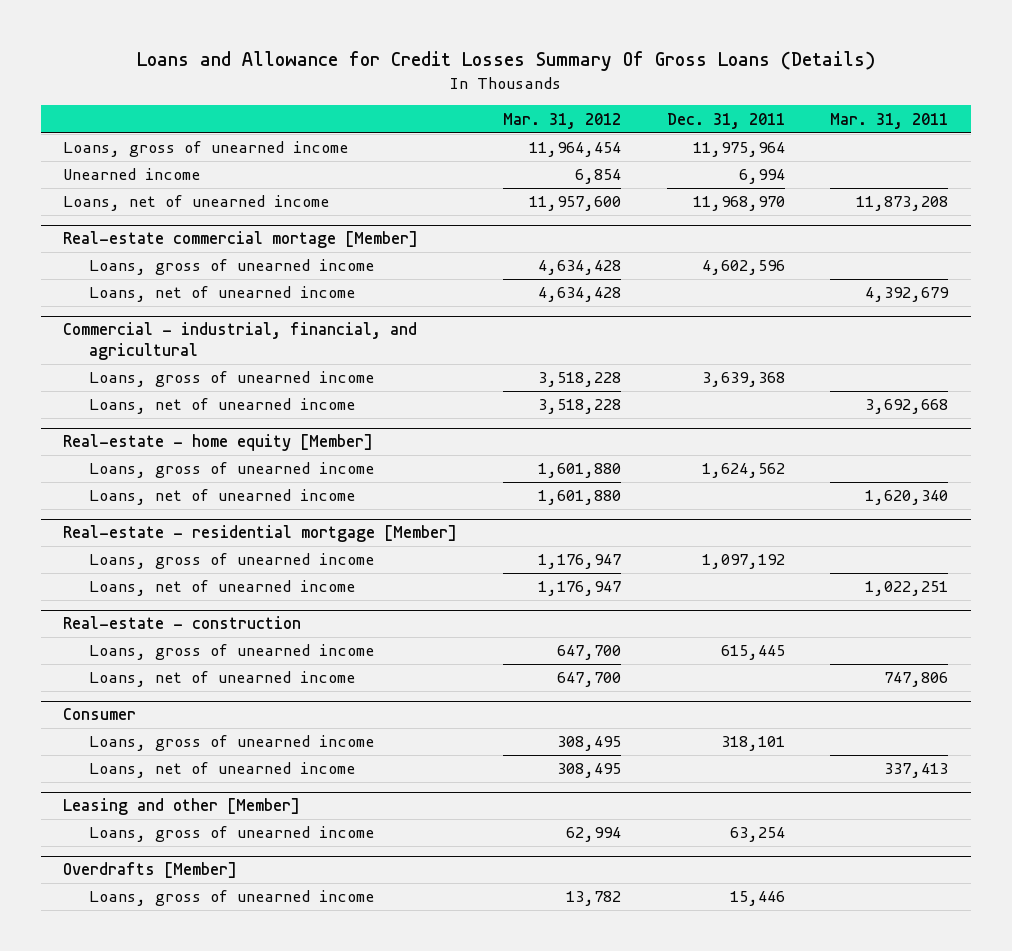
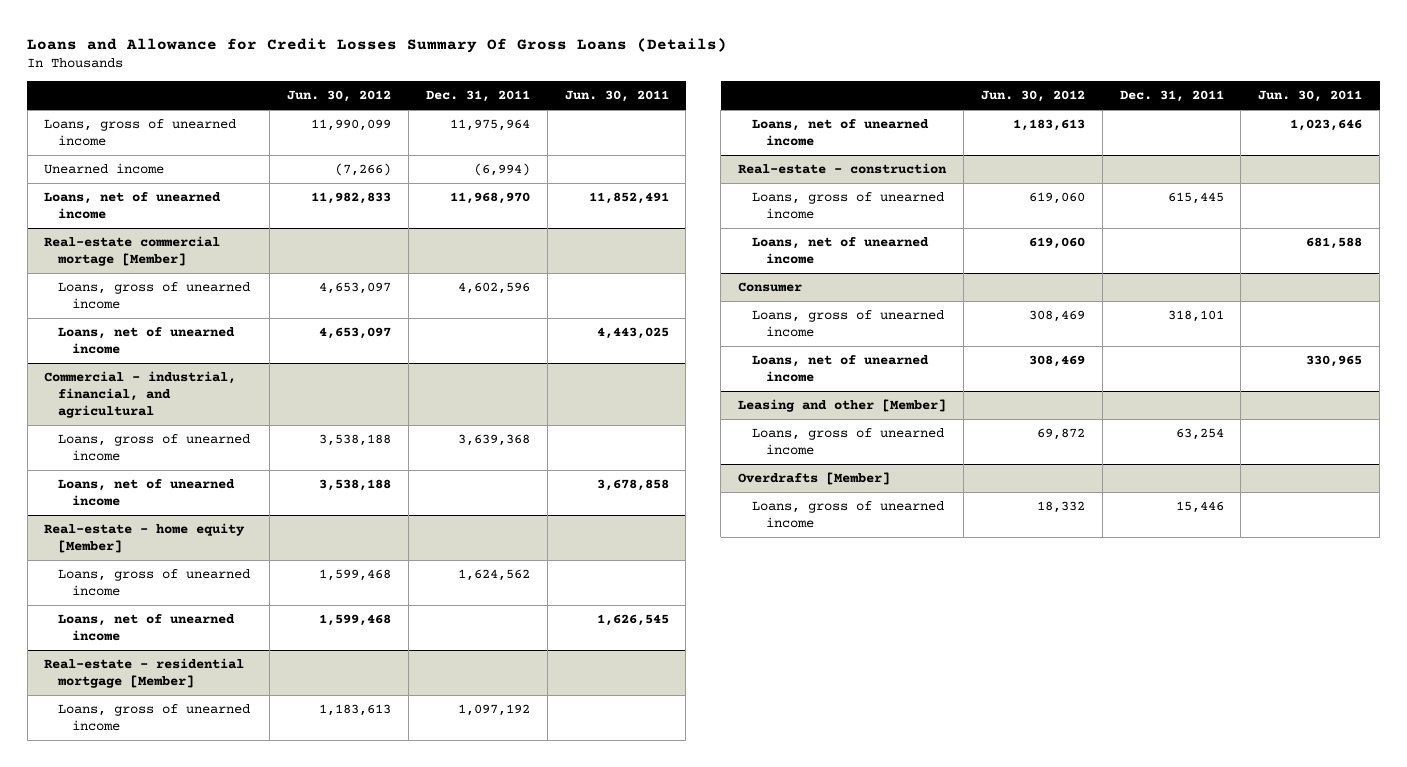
- | Mar. 31, 2012 | Dec. 31, 2011 | Mar. 31, 2011
+ | Jun. 30, 2012 | Dec. 31, 2011 | Jun. 30, 2011
- Unearned income | 6,854 | 6,994 |
+ Unearned income | (7,266) | (6,994) |

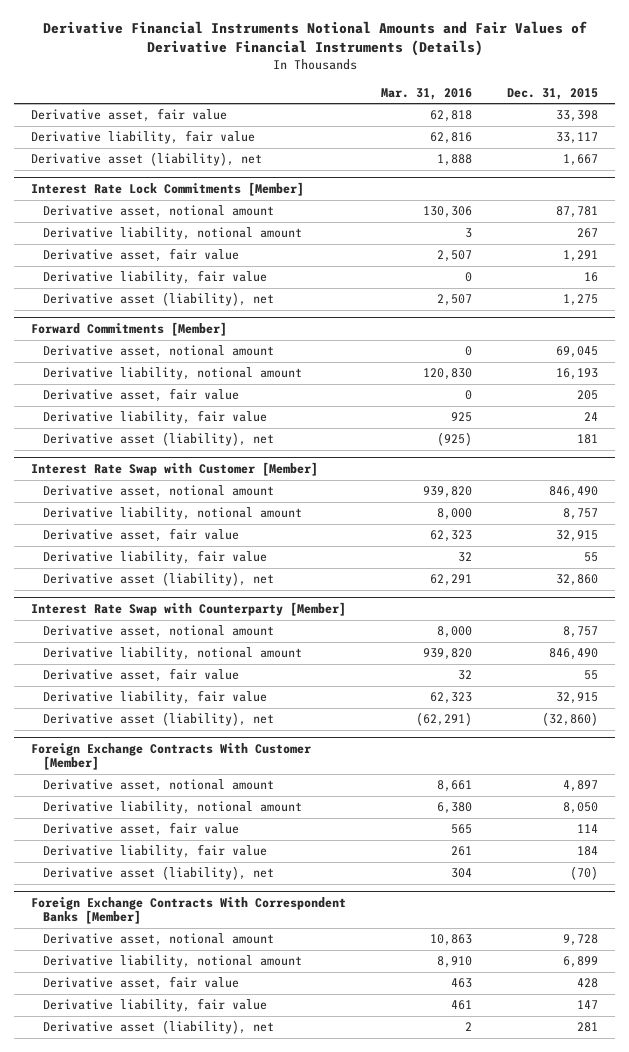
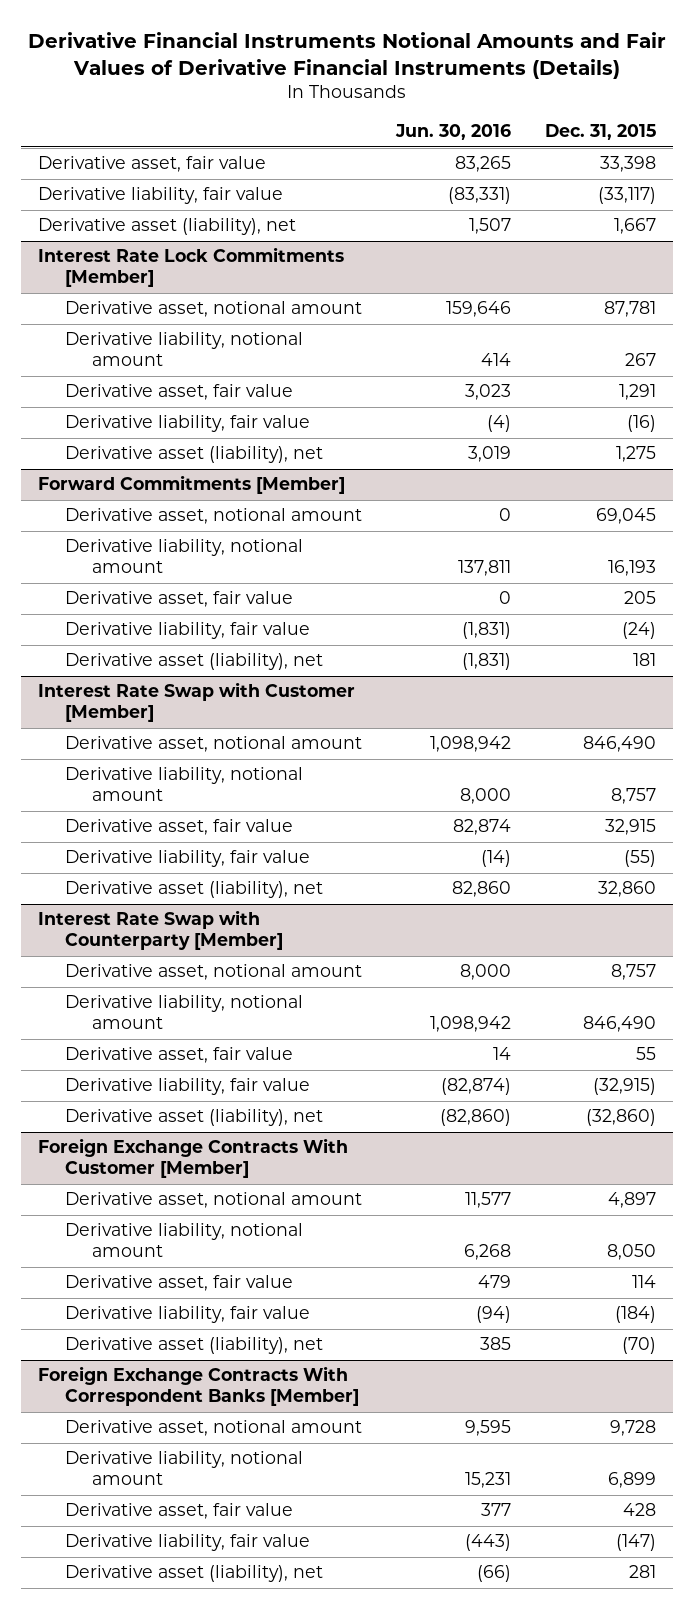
- | Mar. 31, 2016 | Dec. 31, 2015
+ | Jun. 30, 2016 | Dec. 31, 2015
- Derivative liability, fair value | 62,816 | 33,117
+ Derivative liability, fair value | (83,331) | (33,117)
@ Interest Rate Lock Commitments [Member]
- Derivative liability, fair value | 0 | 16
+ Derivative liability, fair value | (4) | (16)
@ Forward Commitments [Member]
- Derivative liability, fair value | 925 | 24
+ Derivative liability, fair value | (1,831) | (24)
@ Interest Rate Swap with Customer [Member]
- Derivative liability, fair value | 32 | 55
+ Derivative liability, fair value | (14) | (55)
@ Interest Rate Swap with Counterparty [Member]
- Derivative liability, fair value | 62,323 | 32,915
+ Derivative liability, fair value | (82,874) | (32,915)
@ Foreign Exchange Contracts With Customer [Member]
- Derivative liability, fair value | 261 | 184
+ Derivative liability, fair value | (94) | (184)
@ Foreign Exchange Contracts With Correspondent Banks [Member]
- Derivative liability, fair value | 461 | 147
+ Derivative liability, fair value | (443) | (147)

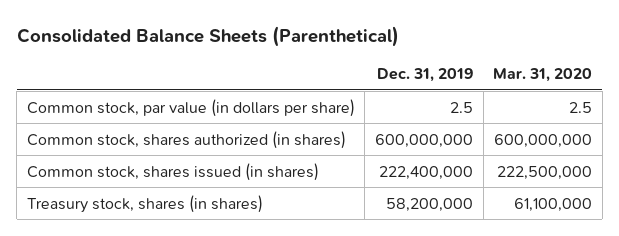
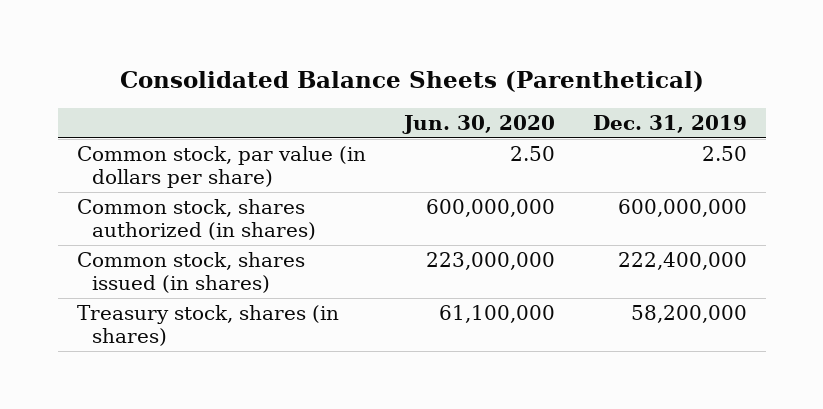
- | Dec. 31, 2019 | Mar. 31, 2020
+ | Jun. 30, 2020 | Dec. 31, 2019
- Common stock, par value (in dollars per share) | 2.5 | 2.5
+ Common stock, par value (in dollars per share) | 2.50 | 2.50

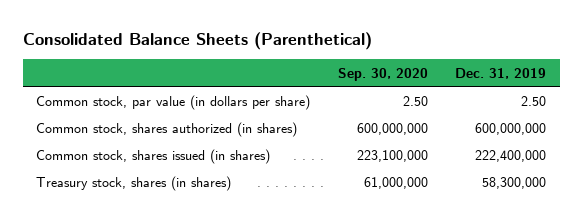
- | Jun. 30, 2020 | Dec. 31, 2019
+ | Sep. 30, 2020 | Dec. 31, 2019
- Treasury stock, shares (in shares) | 61,100,000 | 58,200,000
+ Treasury stock, shares (in shares) | 61,000,000 | 58,300,000

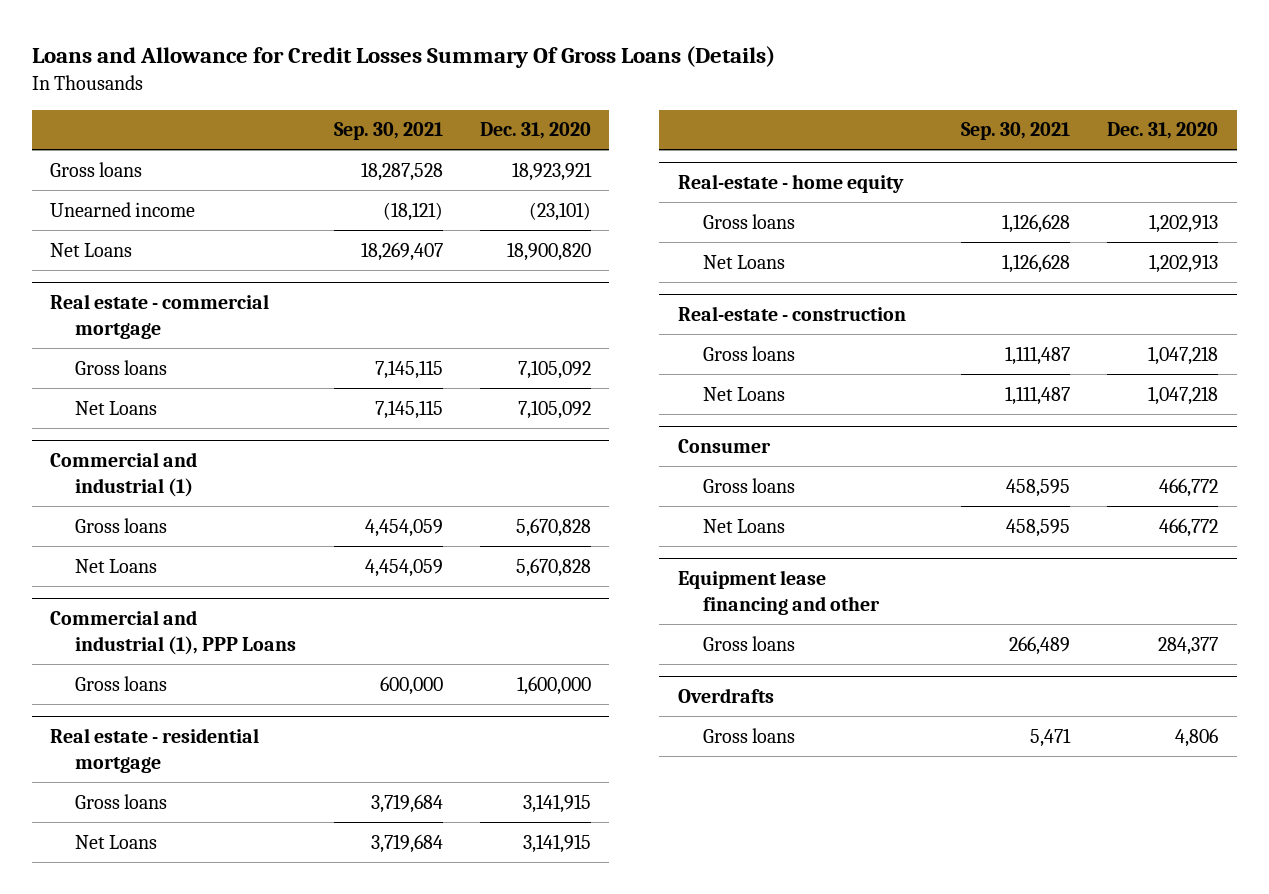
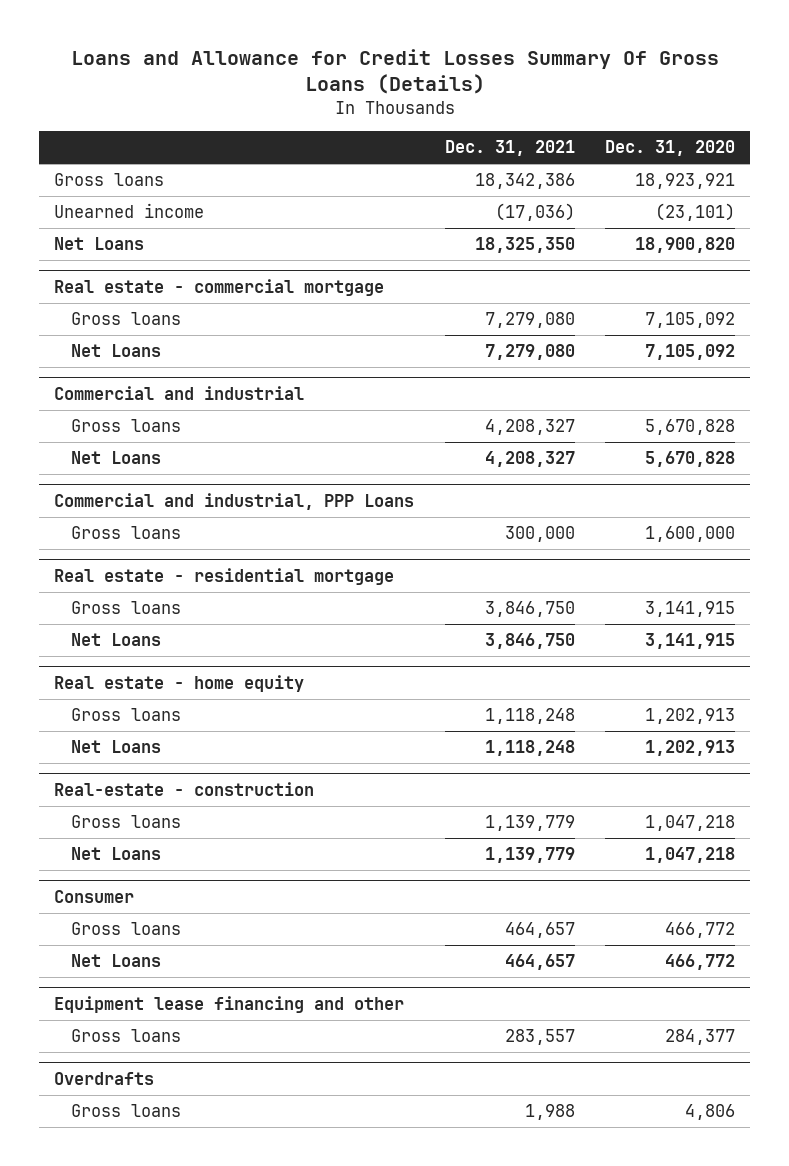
- | Sep. 30, 2021 | Dec. 31, 2020
+ | Dec. 31, 2021 | Dec. 31, 2020
- Commercial and industrial (1)
+ Commercial and industrial
- Commercial and industrial (1), PPP Loans
+ Commercial and industrial, PPP Loans
- Real-estate - home equity
+ Real estate - home equity

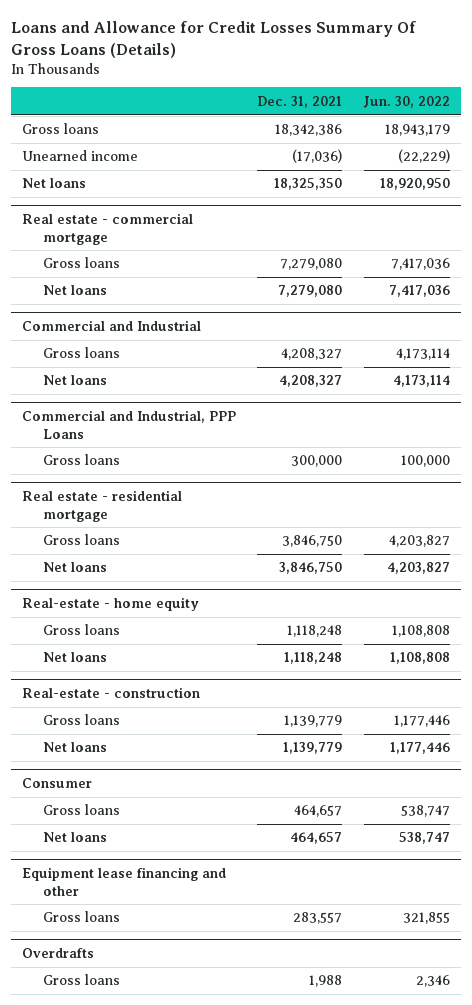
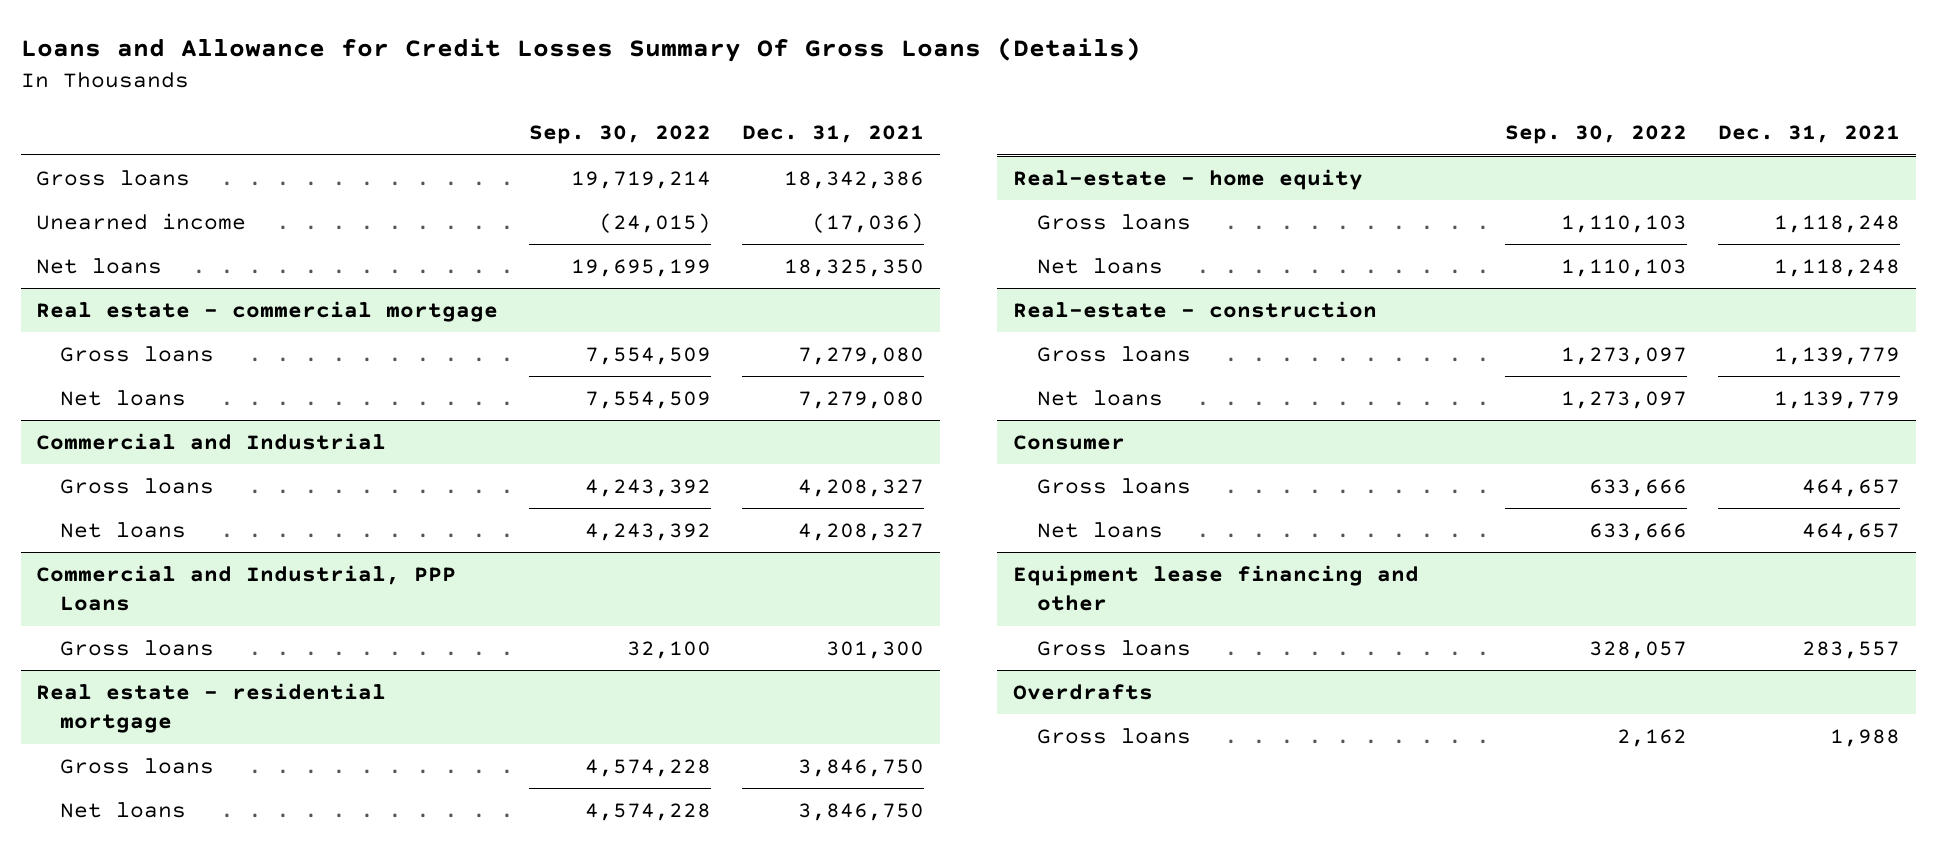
- | Dec. 31, 2021 | Jun. 30, 2022
+ | Sep. 30, 2022 | Dec. 31, 2021
@ Commercial and Industrial, PPP Loans
- Gross loans | 300,000 | 100,000
+ Gross loans | 32,100 | 301,300

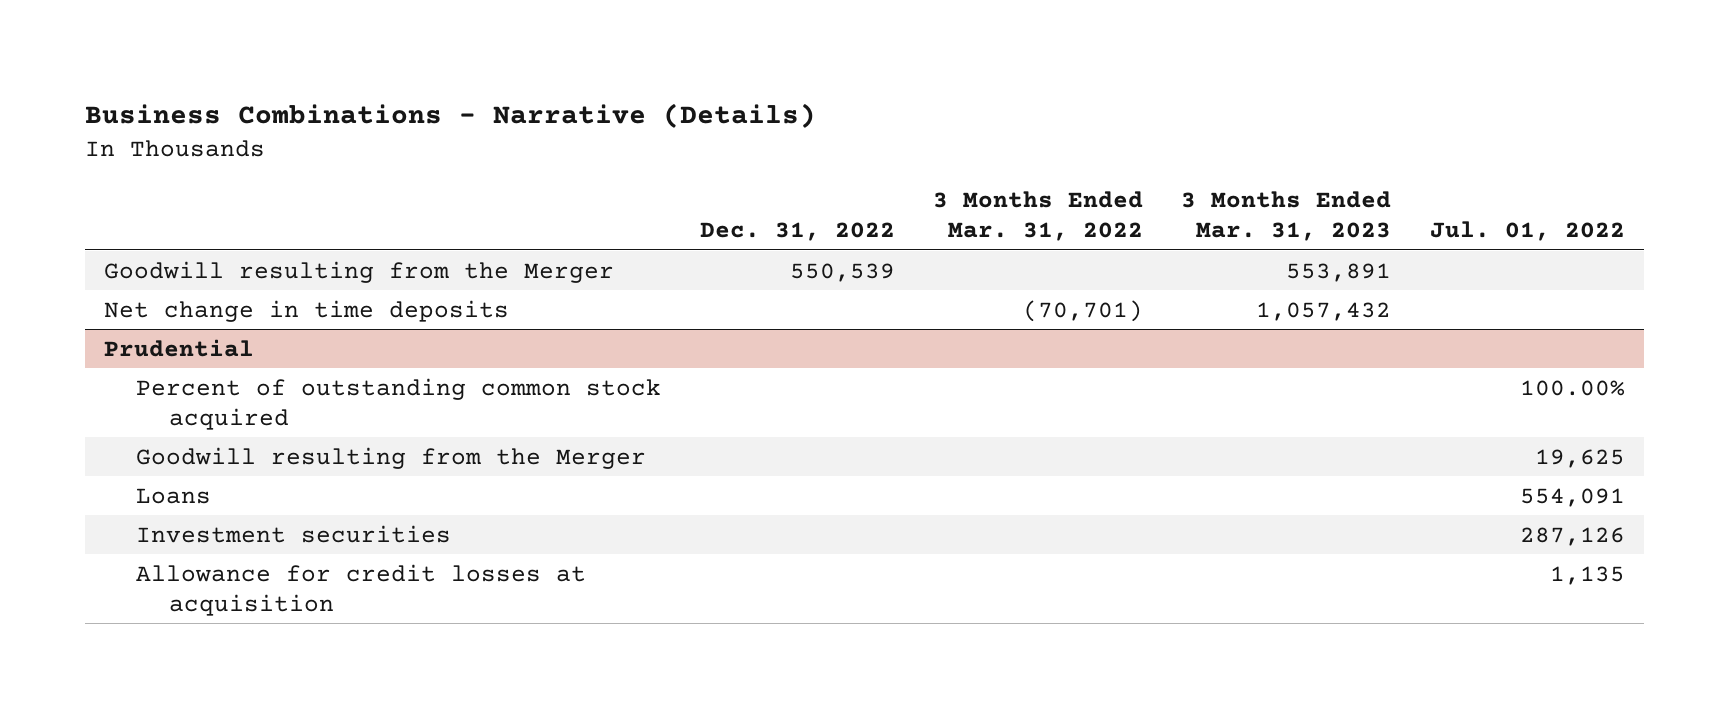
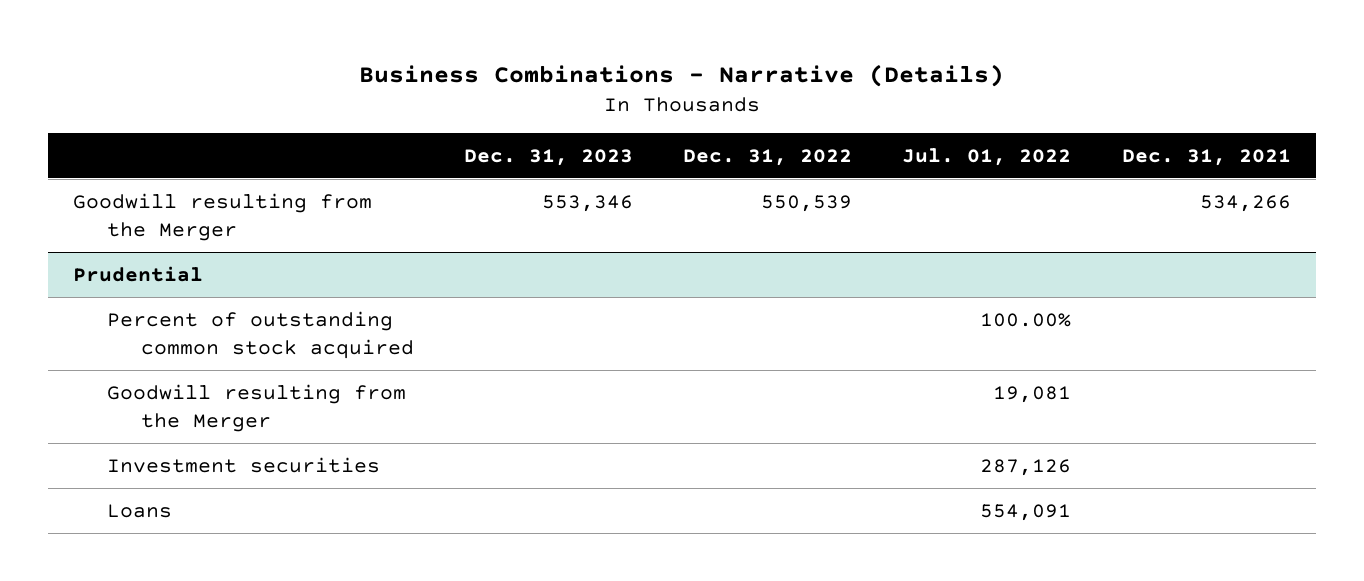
- | Dec. 31, 2022 | 3 Months Ended Mar. 31, 2022 | 3 Months Ended Mar. 31, 2023 | Jul. 01, 2022
+ | Dec. 31, 2023 | Dec. 31, 2022 | Jul. 01, 2022 | Dec. 31, 2021
- Net change in time deposits | | (70,701) | 1,057,432 |
@ Prudential
- Goodwill resulting from the Merger | | | | 19,625
+ Goodwill resulting from the Merger | | | 19,081 |
- Allowance for credit losses at acquisition | | | | 1,135
moved down: Loans | | | 554,091 |

